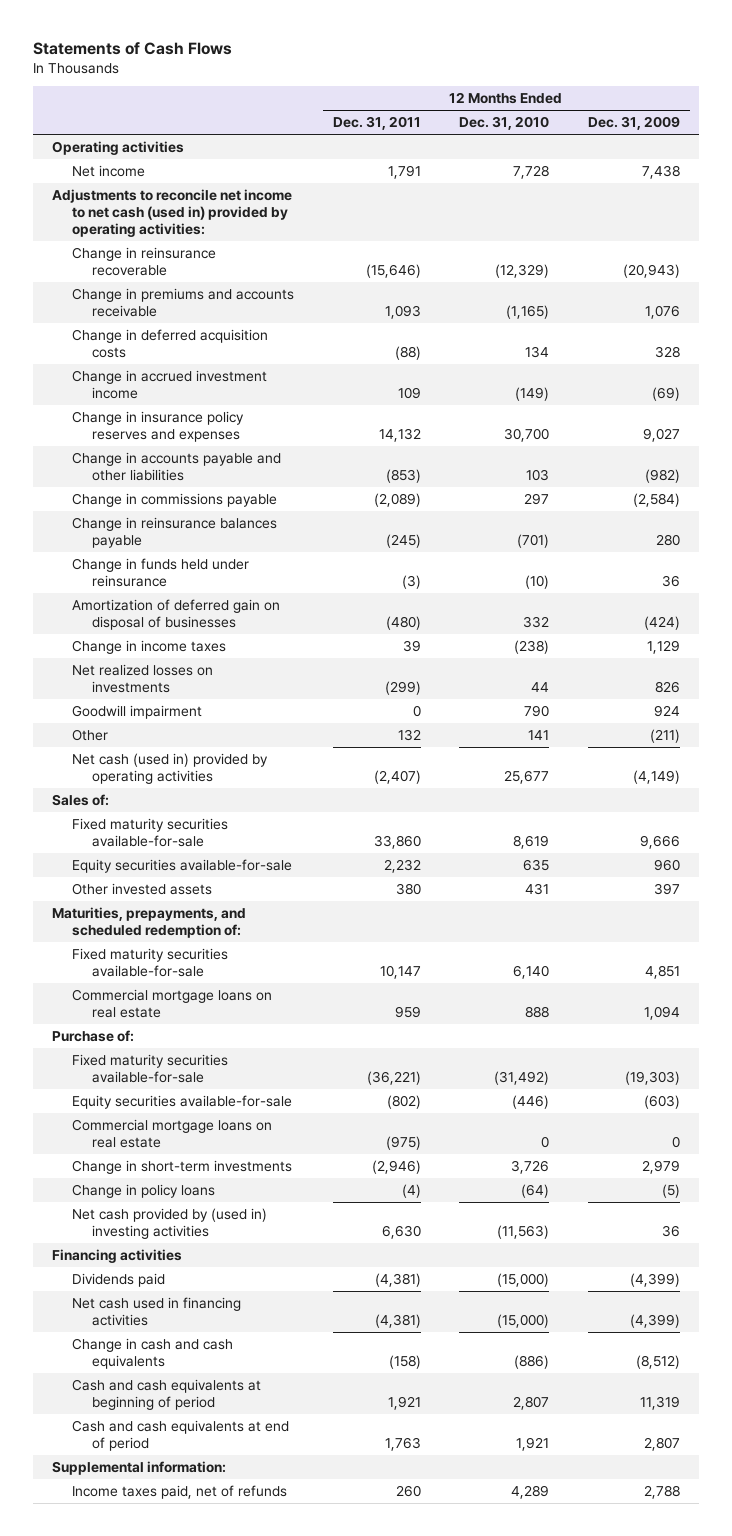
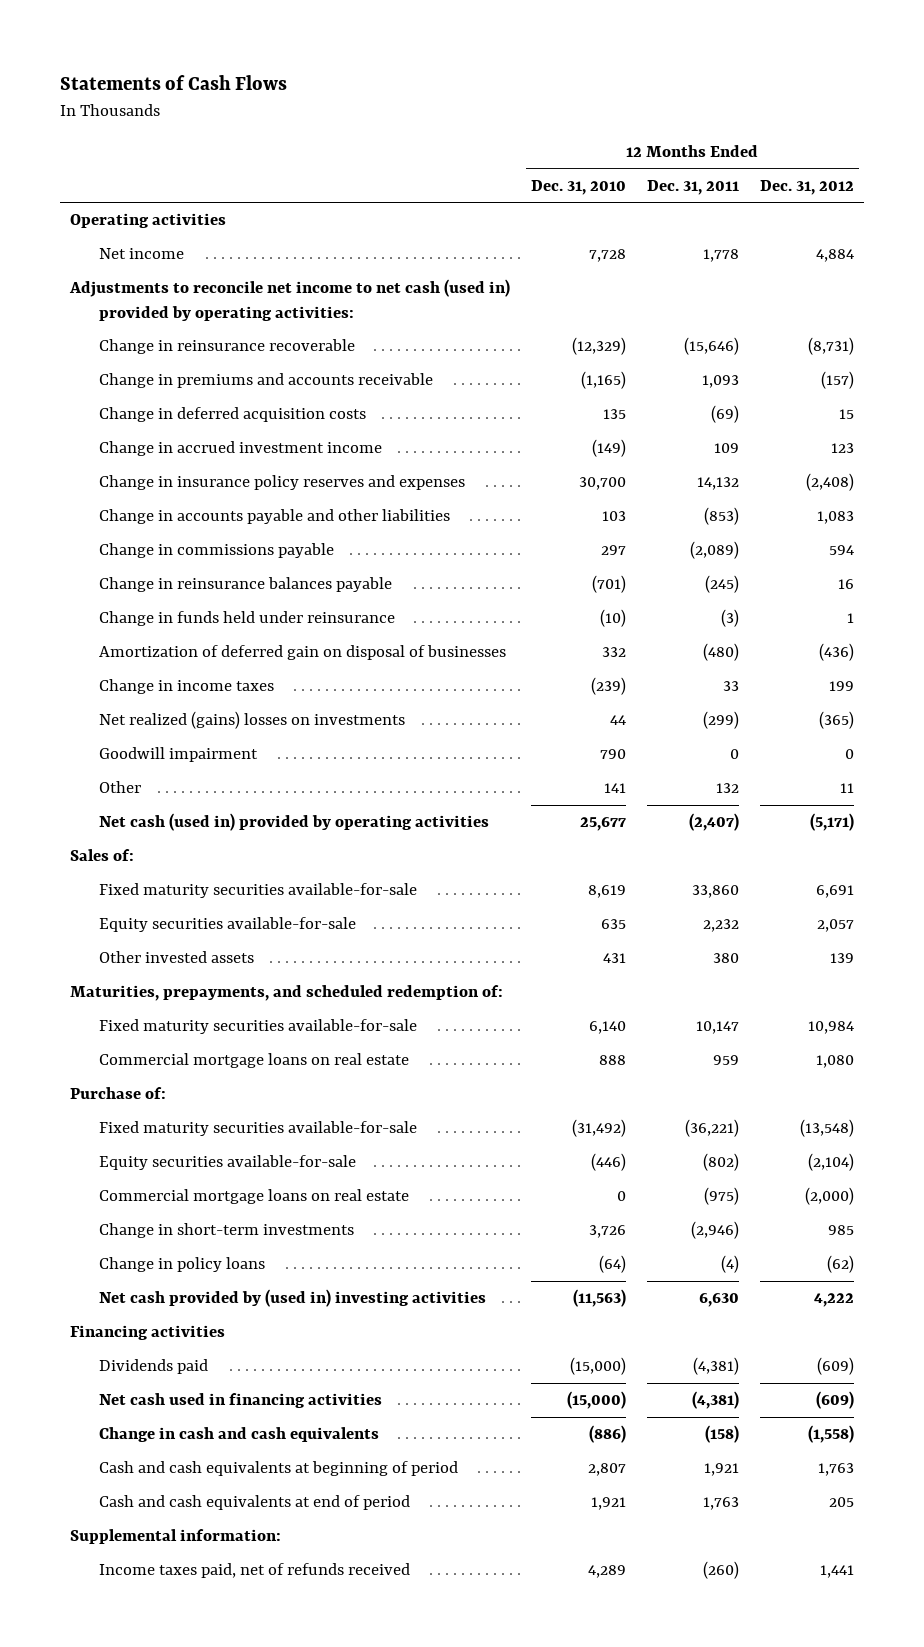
- | 12 Months Ended Dec. 31, 2011 | 12 Months Ended Dec. 31, 2010 | 12 Months Ended Dec. 31, 2009
+ | 12 Months Ended Dec. 31, 2010 | 12 Months Ended Dec. 31, 2011 | 12 Months Ended Dec. 31, 2012
- Net income | 1,791 | 7,728 | 7,438
+ Net income | 7,728 | 1,778 | 4,884
- Change in deferred acquisition costs | (88) | 134 | 328
+ Change in deferred acquisition costs | 135 | (69) | 15
- Change in income taxes | 39 | (238) | 1,129
- Net realized losses on investments | (299) | 44 | 826
+ Change in income taxes | (239) | 33 | 199
+ Net realized (gains) losses on investments | 44 | (299) | (365)
- Income taxes paid, net of refunds | 260 | 4,289 | 2,788
+ Income taxes paid, net of refunds received | 4,289 | (260) | 1,441

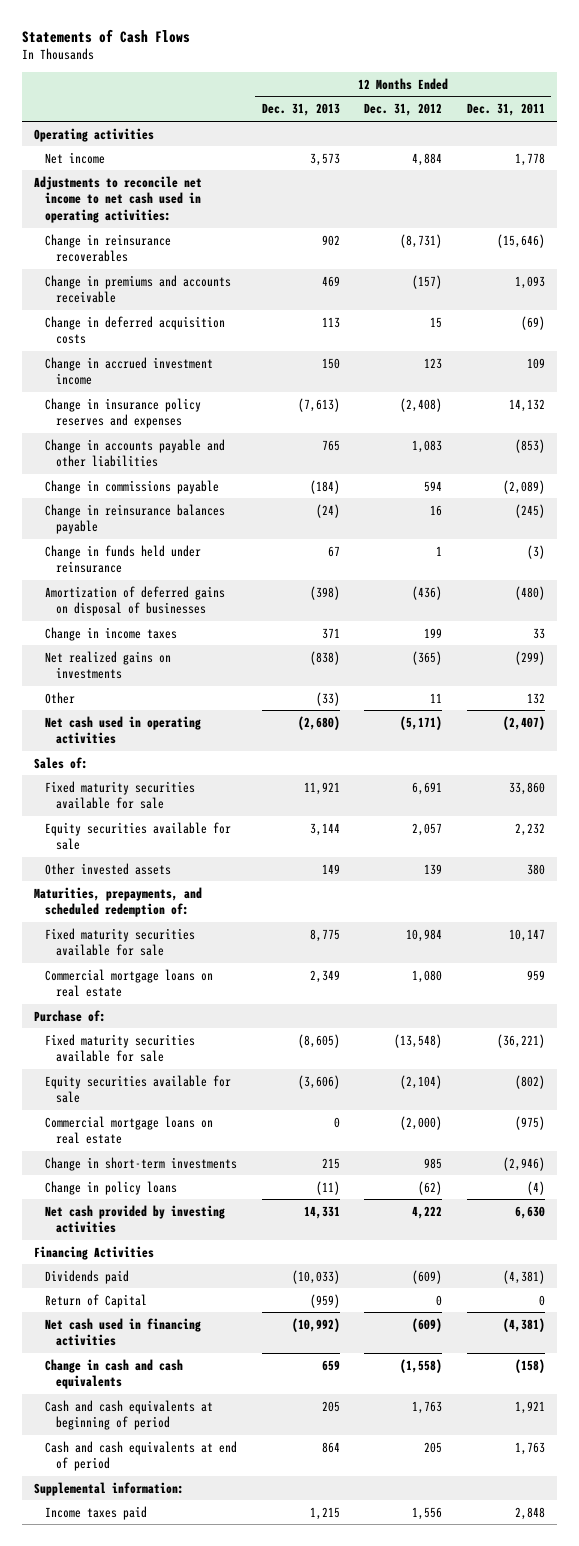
- | 12 Months Ended Dec. 31, 2010 | 12 Months Ended Dec. 31, 2011 | 12 Months Ended Dec. 31, 2012
+ | 12 Months Ended Dec. 31, 2013 | 12 Months Ended Dec. 31, 2012 | 12 Months Ended Dec. 31, 2011
- Adjustments to reconcile net income to net cash (used in) provided by operating activities:
- Change in reinsurance recoverable | (12,329) | (15,646) | (8,731)
+ Adjustments to reconcile net income to net cash used in operating activities:
+ Change in reinsurance recoverables | 902 | (8,731) | (15,646)
- Amortization of deferred gain on disposal of businesses | 332 | (480) | (436)
+ Amortization of deferred gains on disposal of businesses | (398) | (436) | (480)
- Net realized (gains) losses on investments | 44 | (299) | (365)
- Goodwill impairment | 790 | 0 | 0
+ Net realized gains on investments | (838) | (365) | (299)
- Net cash (used in) provided by operating activities | 25,677 | (2,407) | (5,171)
+ Net cash used in operating activities | (2,680) | (5,171) | (2,407)
- Fixed maturity securities available-for-sale | 8,619 | 33,860 | 6,691
- Equity securities available-for-sale | 635 | 2,232 | 2,057
+ Fixed maturity securities available for sale | 11,921 | 6,691 | 33,860
+ Equity securities available for sale | 3,144 | 2,057 | 2,232
- Fixed maturity securities available-for-sale | 6,140 | 10,147 | 10,984
+ Fixed maturity securities available for sale | 8,775 | 10,984 | 10,147
- Fixed maturity securities available-for-sale | (31,492) | (36,221) | (13,548)
- Equity securities available-for-sale | (446) | (802) | (2,104)
+ Fixed maturity securities available for sale | (8,605) | (13,548) | (36,221)
+ Equity securities available for sale | (3,606) | (2,104) | (802)
- Net cash provided by (used in) investing activities | (11,563) | 6,630 | 4,222
- Financing activities
+ Net cash provided by investing activities | 14,331 | 4,222 | 6,630
+ Financing Activities
+ Return of Capital | (959) | 0 | 0
- Income taxes paid, net of refunds received | 4,289 | (260) | 1,441
+ Income taxes paid | 1,215 | 1,556 | 2,848

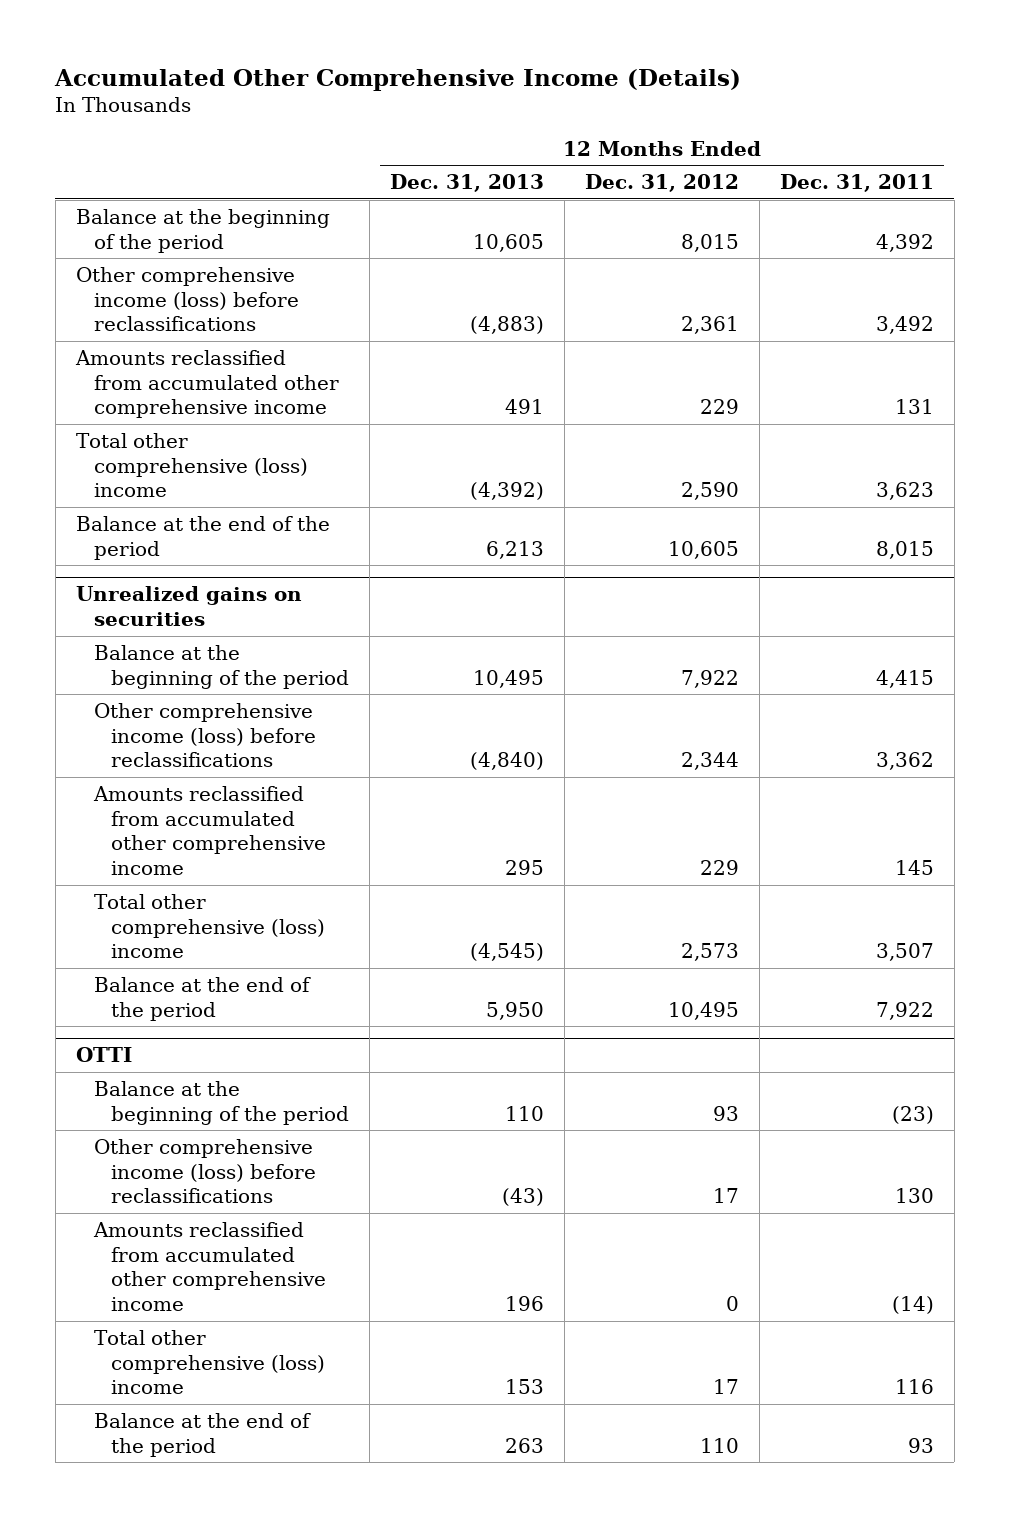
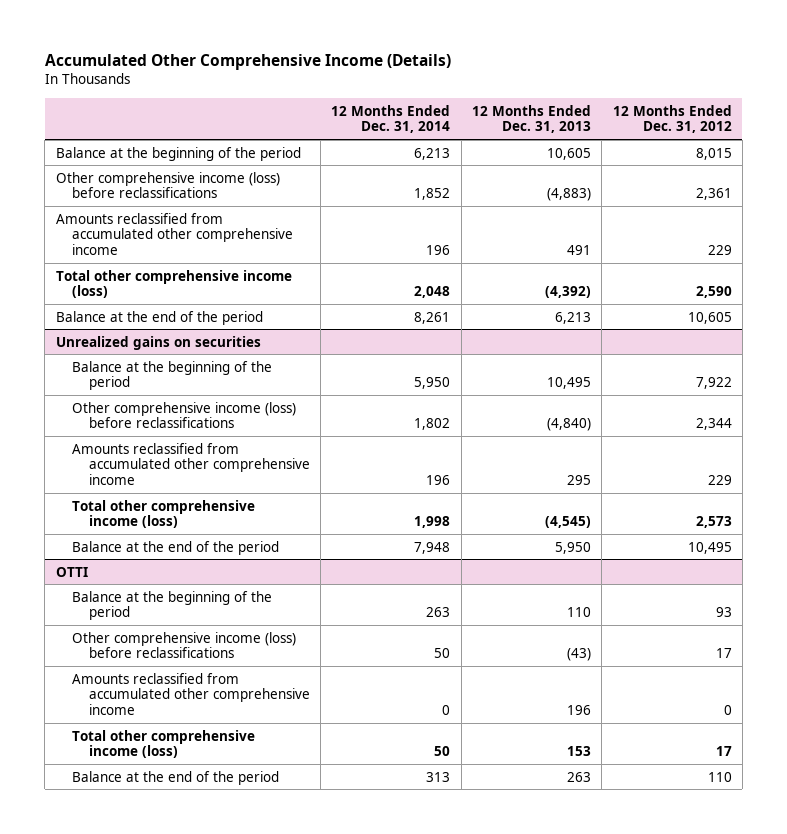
- | 12 Months Ended Dec. 31, 2013 | 12 Months Ended Dec. 31, 2012 | 12 Months Ended Dec. 31, 2011
+ | 12 Months Ended Dec. 31, 2014 | 12 Months Ended Dec. 31, 2013 | 12 Months Ended Dec. 31, 2012
- Total other comprehensive (loss) income | (4,392) | 2,590 | 3,623
+ Total other comprehensive income (loss) | 2,048 | (4,392) | 2,590
@ Unrealized gains on securities
- Total other comprehensive (loss) income | (4,545) | 2,573 | 3,507
+ Total other comprehensive income (loss) | 1,998 | (4,545) | 2,573
@ OTTI
- Total other comprehensive (loss) income | 153 | 17 | 116
+ Total other comprehensive income (loss) | 50 | 153 | 17

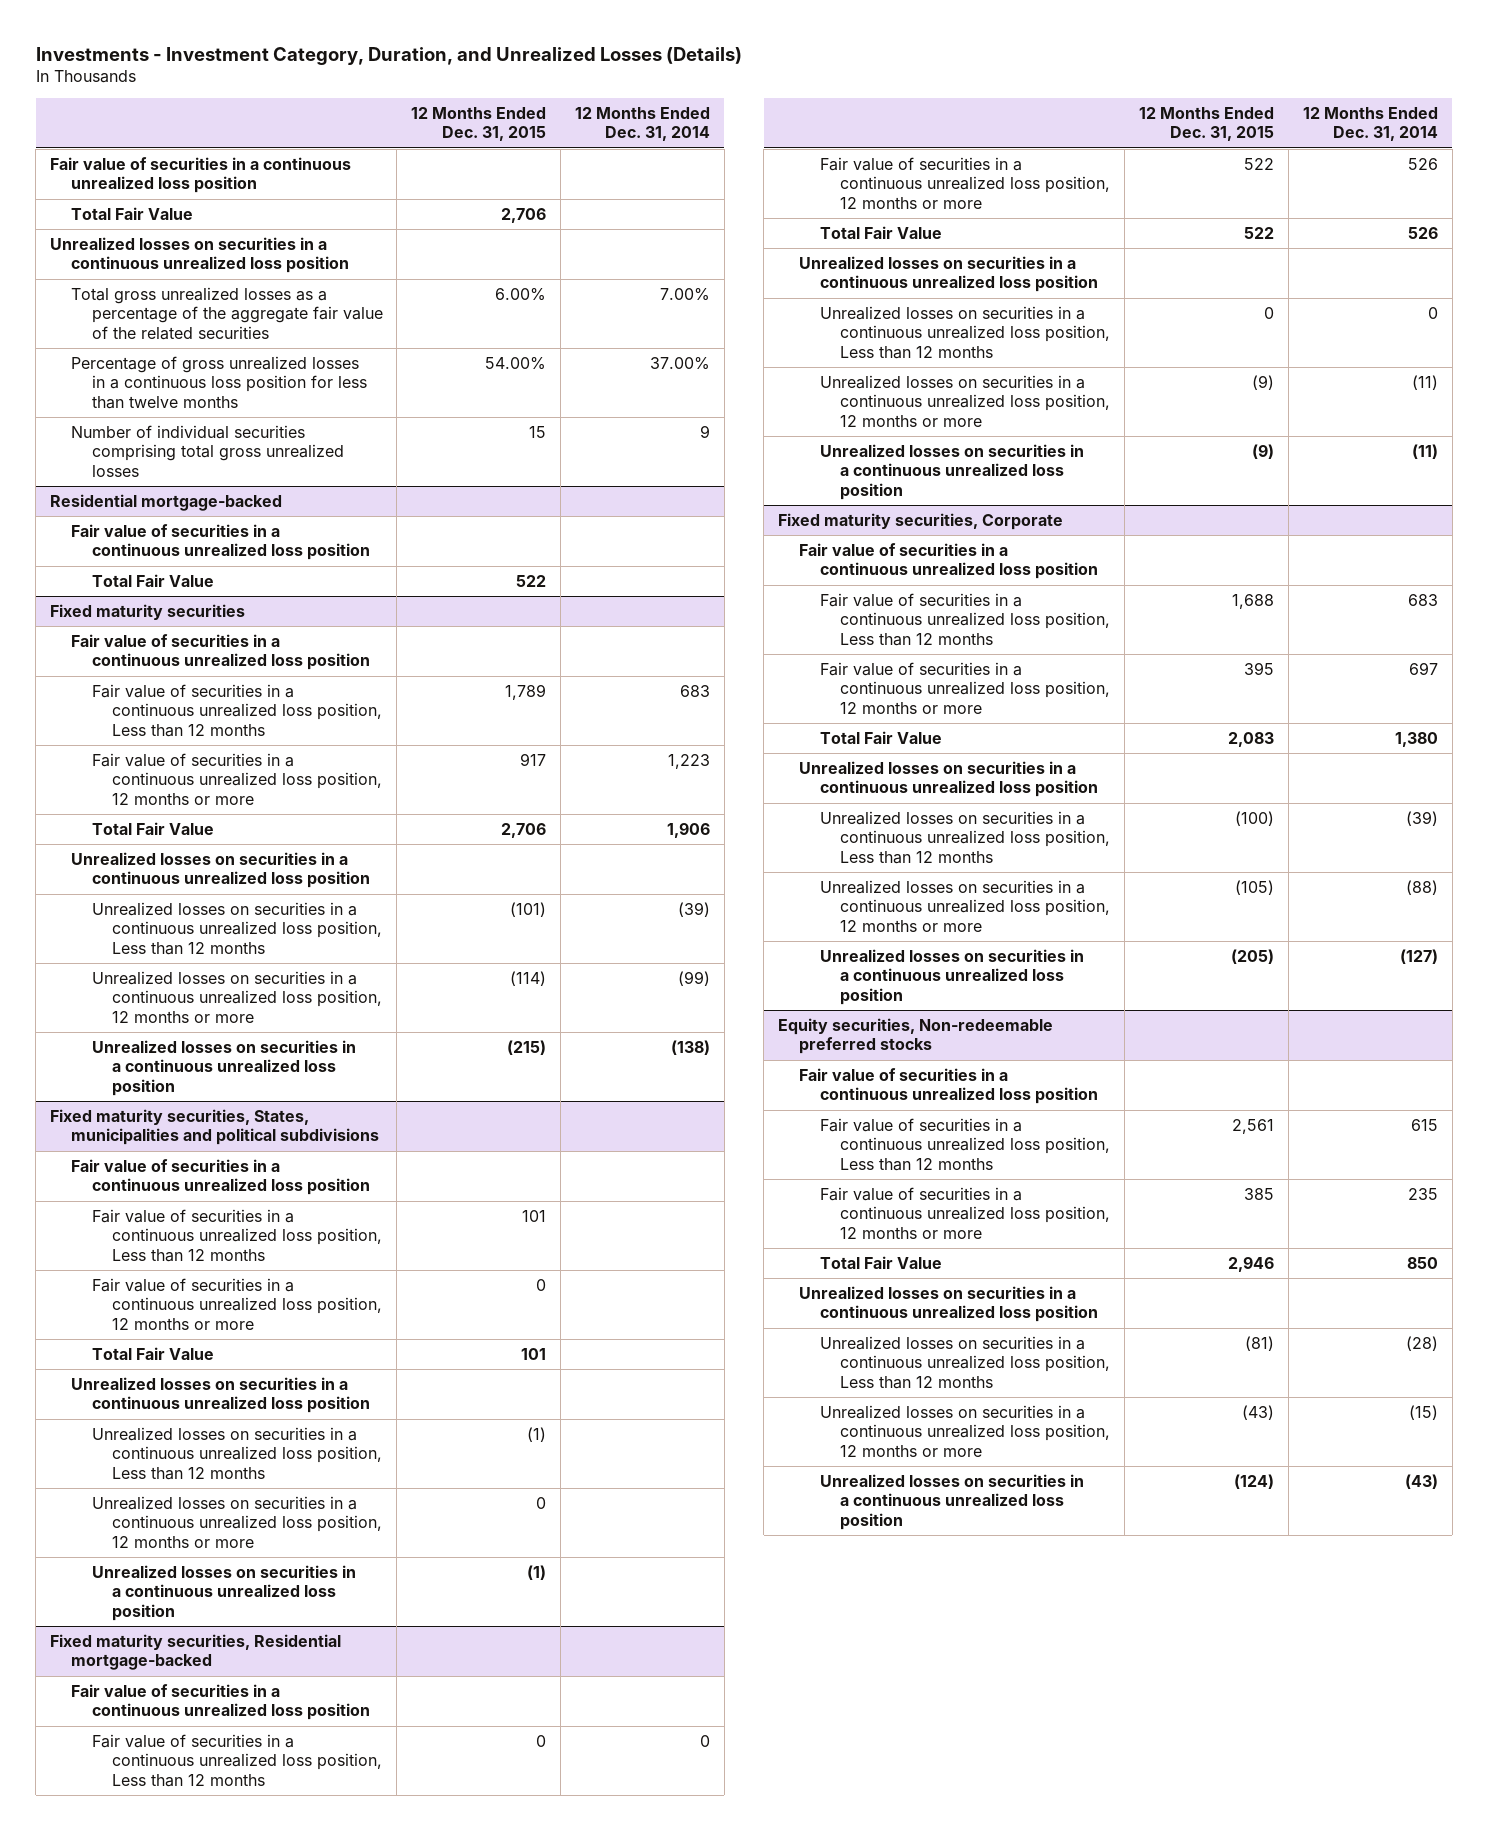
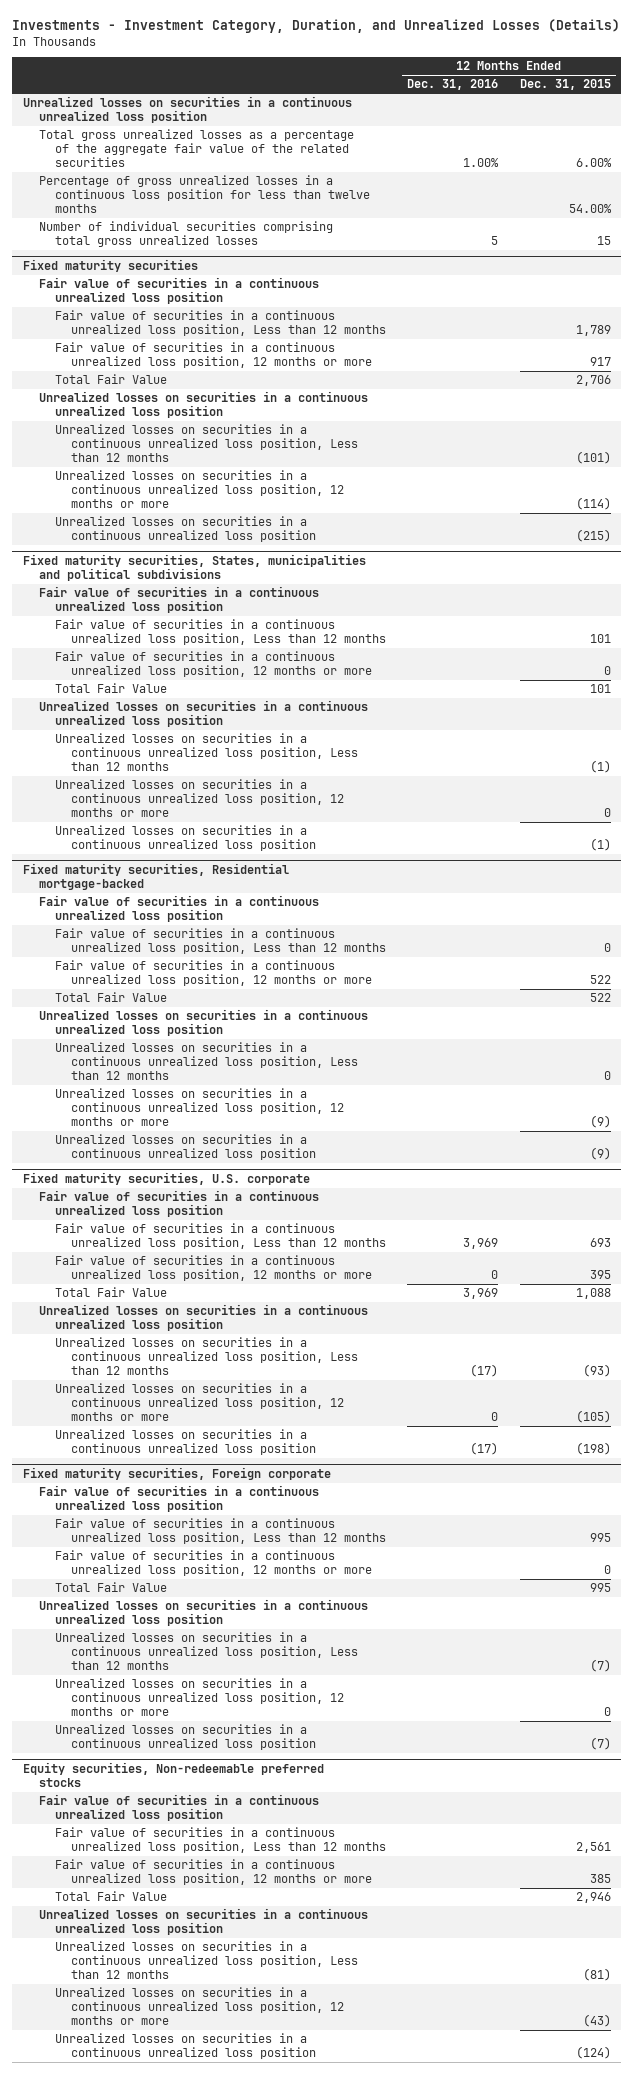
- | 12 Months Ended Dec. 31, 2015 | 12 Months Ended Dec. 31, 2014
+ | 12 Months Ended Dec. 31, 2016 | 12 Months Ended Dec. 31, 2015
- Fair value of securities in a continuous unrealized loss position
- Total Fair Value | 2,706 |
- Residential mortgage-backed
- Fair value of securities in a continuous unrealized loss position
- Total Fair Value | 522 |
- Fixed maturity securities, Corporate
+ Fixed maturity securities, U.S. corporate
- Fair value of securities in a continuous unrealized loss position, Less than 12 months | 1,688 | 683
+ Fair value of securities in a continuous unrealized loss position, Less than 12 months | 3,969 | 693
- Total Fair Value | 2,083 | 1,380
+ Total Fair Value | 3,969 | 1,088
- Unrealized losses on securities in a continuous unrealized loss position, Less than 12 months | (100) | (39)
+ Unrealized losses on securities in a continuous unrealized loss position, Less than 12 months | (17) | (93)
- Unrealized losses on securities in a continuous unrealized loss position | (205) | (127)
+ Unrealized losses on securities in a continuous unrealized loss position | (17) | (198)
+ Fixed maturity securities, Foreign corporate
+ Fair value of securities in a continuous unrealized loss position
+ Fair value of securities in a continuous unrealized loss position, Less than 12 months | | 995
+ Fair value of securities in a continuous unrealized loss position, 12 months or more | | 0
+ Total Fair Value | | 995
+ Unrealized losses on securities in a continuous unrealized loss position
+ Unrealized losses on securities in a continuous unrealized loss position, Less than 12 months | | (7)
+ Unrealized losses on securities in a continuous unrealized loss position, 12 months or more | | 0
+ Unrealized losses on securities in a continuous unrealized loss position | | (7)

